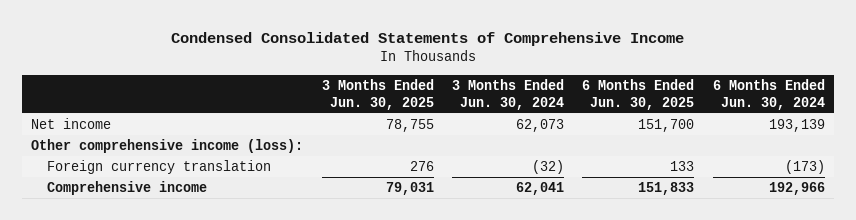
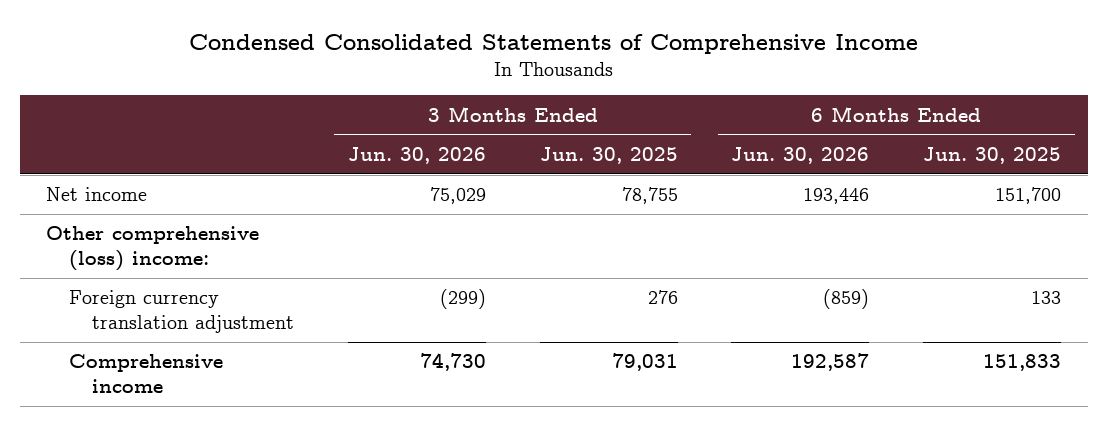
- | 3 Months Ended Jun. 30, 2025 | 3 Months Ended Jun. 30, 2024 | 6 Months Ended Jun. 30, 2025 | 6 Months Ended Jun. 30, 2024
+ | 3 Months Ended Jun. 30, 2026 | 3 Months Ended Jun. 30, 2025 | 6 Months Ended Jun. 30, 2026 | 6 Months Ended Jun. 30, 2025
- Other comprehensive income (loss):
- Foreign currency translation | 276 | (32) | 133 | (173)
+ Other comprehensive (loss) income:
+ Foreign currency translation adjustment | (299) | 276 | (859) | 133

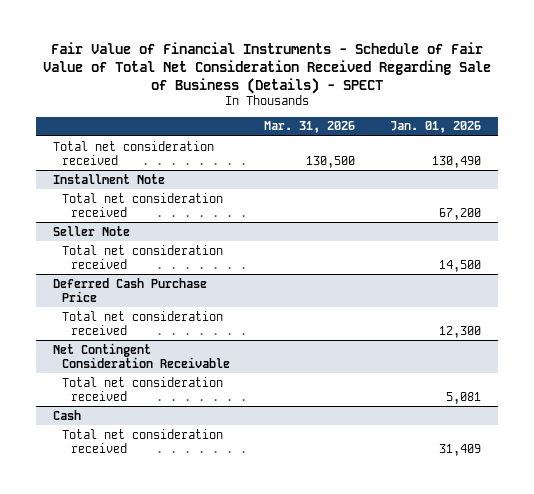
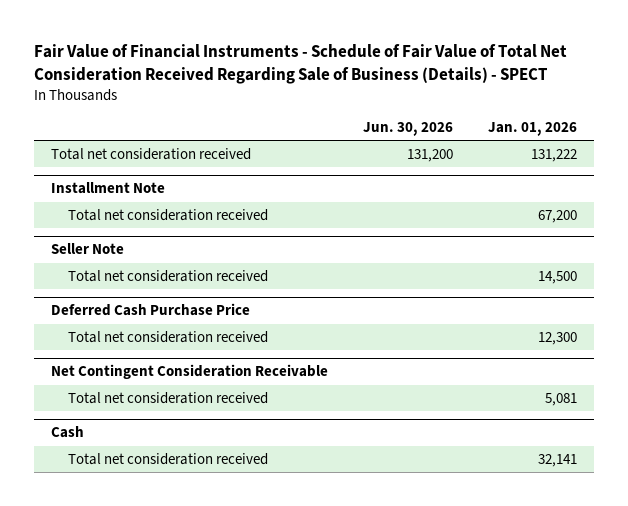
- | Mar. 31, 2026 | Jan. 01, 2026
+ | Jun. 30, 2026 | Jan. 01, 2026
- Total net consideration received | 130,500 | 130,490
+ Total net consideration received | 131,200 | 131,222
@ Cash
- Total net consideration received | | 31,409
+ Total net consideration received | | 32,141

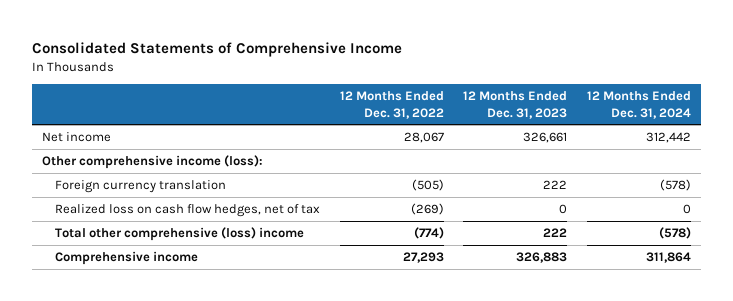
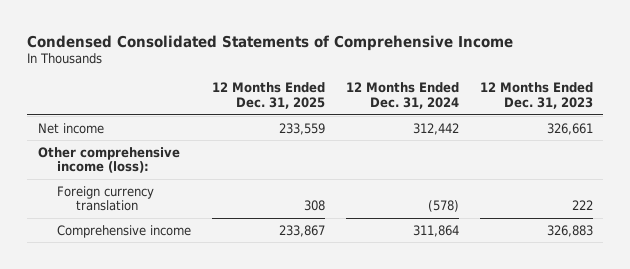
- Consolidated Statements of Comprehensive Income
+ Condensed Consolidated Statements of Comprehensive Income
- | 12 Months Ended Dec. 31, 2022 | 12 Months Ended Dec. 31, 2023 | 12 Months Ended Dec. 31, 2024
+ | 12 Months Ended Dec. 31, 2025 | 12 Months Ended Dec. 31, 2024 | 12 Months Ended Dec. 31, 2023
- Realized loss on cash flow hedges, net of tax | (269) | 0 | 0
- Total other comprehensive (loss) income | (774) | 222 | (578)

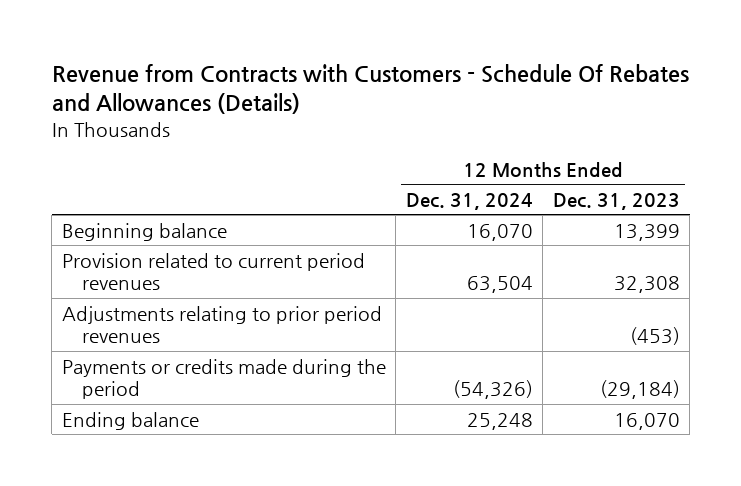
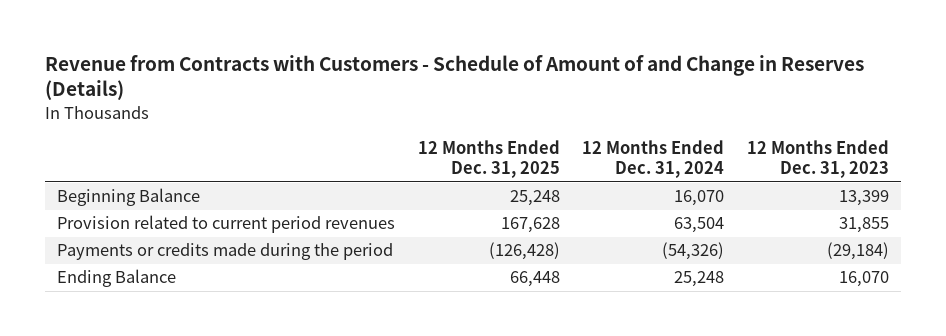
- Revenue from Contracts with Customers - Schedule Of Rebates and Allowances (Details)
+ Revenue from Contracts with Customers - Schedule of Amount of and Change in Reserves (Details)
- | 12 Months Ended Dec. 31, 2024 | 12 Months Ended Dec. 31, 2023
+ | 12 Months Ended Dec. 31, 2025 | 12 Months Ended Dec. 31, 2024 | 12 Months Ended Dec. 31, 2023
- Beginning balance | 16,070 | 13,399
- Provision related to current period revenues | 63,504 | 32,308
- Adjustments relating to prior period revenues | | (453)
+ Beginning Balance | 25,248 | 16,070 | 13,399
+ Provision related to current period revenues | 167,628 | 63,504 | 31,855
- Ending balance | 25,248 | 16,070
+ Ending Balance | 66,448 | 25,248 | 16,070

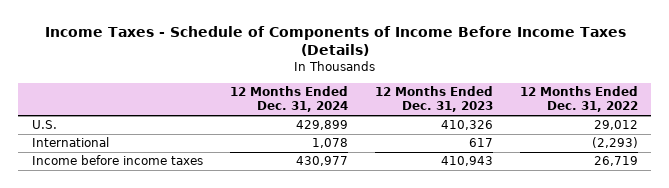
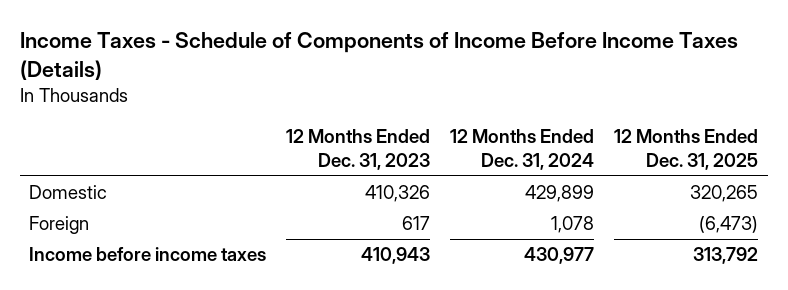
- | 12 Months Ended Dec. 31, 2024 | 12 Months Ended Dec. 31, 2023 | 12 Months Ended Dec. 31, 2022
+ | 12 Months Ended Dec. 31, 2023 | 12 Months Ended Dec. 31, 2024 | 12 Months Ended Dec. 31, 2025
- U.S. | 429,899 | 410,326 | 29,012
- International | 1,078 | 617 | (2,293)
+ Domestic | 410,326 | 429,899 | 320,265
+ Foreign | 617 | 1,078 | (6,473)

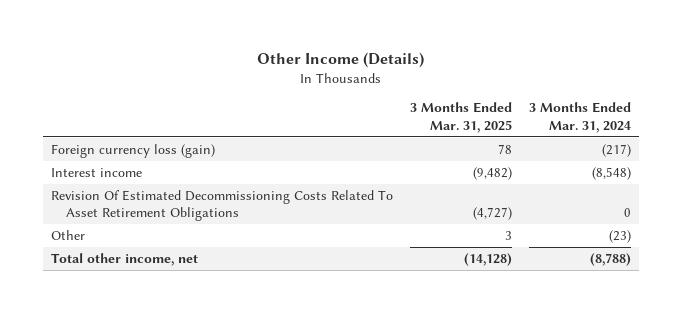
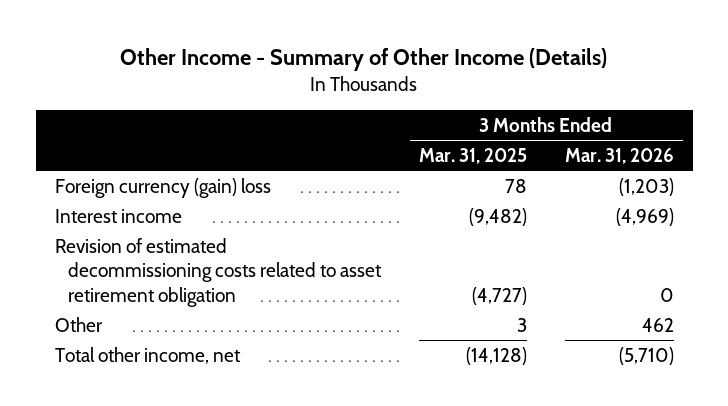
- Other Income (Details)
+ Other Income - Summary of Other Income (Details)
- | 3 Months Ended Mar. 31, 2025 | 3 Months Ended Mar. 31, 2024
+ | 3 Months Ended Mar. 31, 2025 | 3 Months Ended Mar. 31, 2026
- Foreign currency loss (gain) | 78 | (217)
+ Foreign currency (gain) loss | 78 | (1,203)
- Revision Of Estimated Decommissioning Costs Related To Asset Retirement Obligations | (4,727) | 0
+ Revision of estimated decommissioning costs related to asset retirement obligation | (4,727) | 0

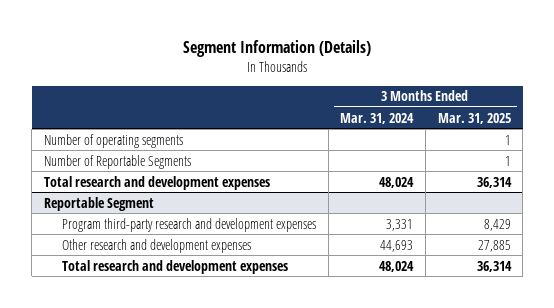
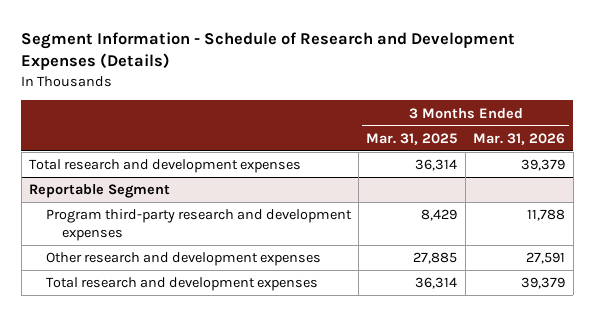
- Segment Information (Details)
+ Segment Information - Schedule of Research and Development Expenses (Details)
- | 3 Months Ended Mar. 31, 2024 | 3 Months Ended Mar. 31, 2025
+ | 3 Months Ended Mar. 31, 2025 | 3 Months Ended Mar. 31, 2026
- Number of operating segments | | 1
- Number of Reportable Segments | | 1

